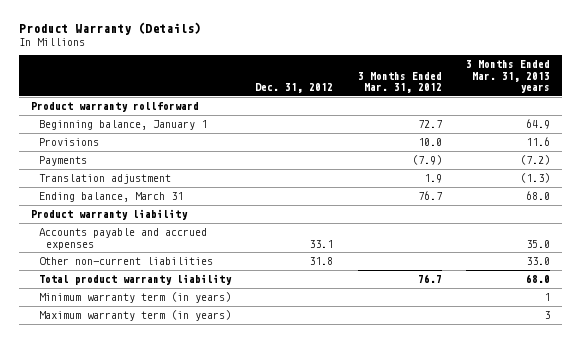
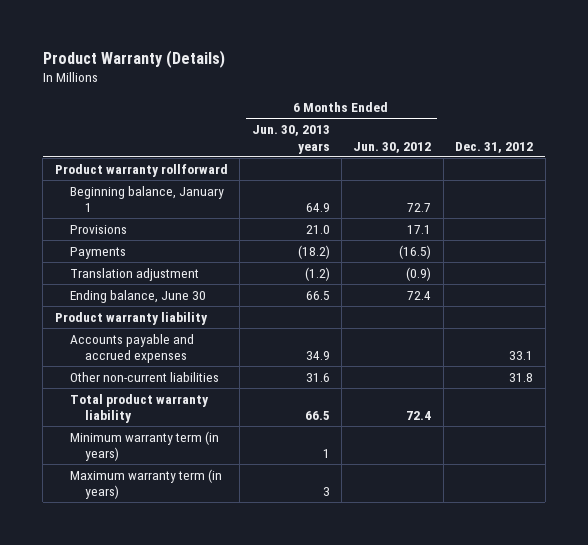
- | Dec. 31, 2012 | 3 Months Ended Mar. 31, 2012 | 3 Months Ended Mar. 31, 2013 years
+ | 6 Months Ended Jun. 30, 2013 years | 6 Months Ended Jun. 30, 2012 | Dec. 31, 2012
- Ending balance, March 31 | | 76.7 | 68.0
+ Ending balance, June 30 | 66.5 | 72.4 |

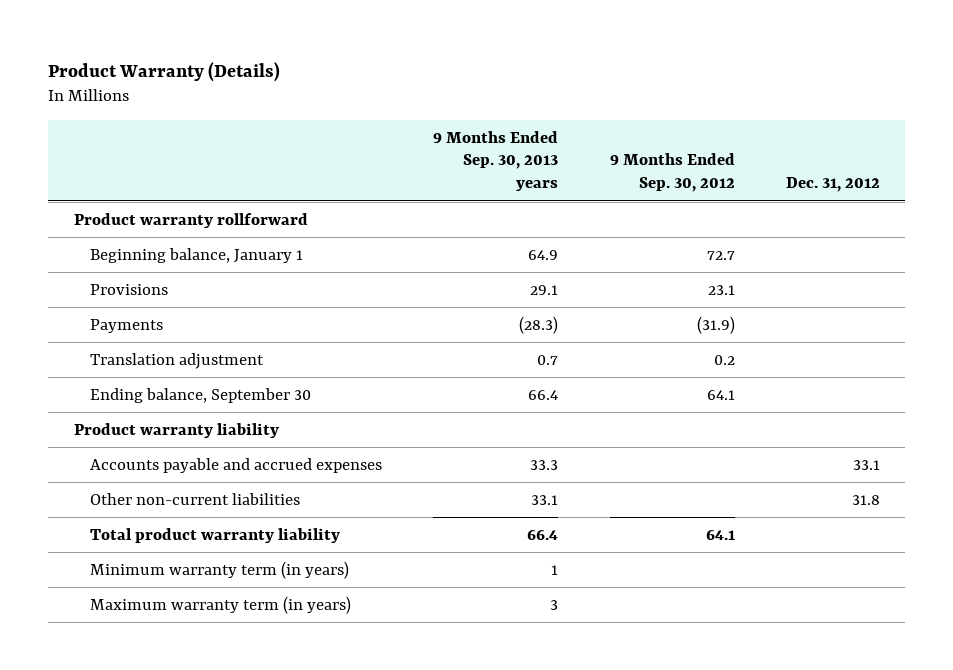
- | 6 Months Ended Jun. 30, 2013 years | 6 Months Ended Jun. 30, 2012 | Dec. 31, 2012
+ | 9 Months Ended Sep. 30, 2013 years | 9 Months Ended Sep. 30, 2012 | Dec. 31, 2012
- Ending balance, June 30 | 66.5 | 72.4 |
+ Ending balance, September 30 | 66.4 | 64.1 |

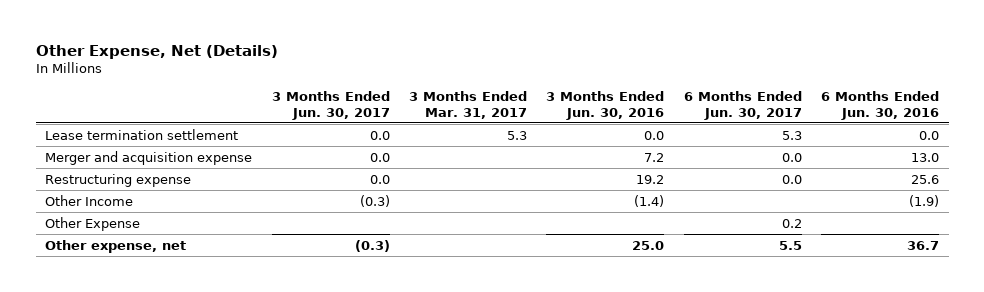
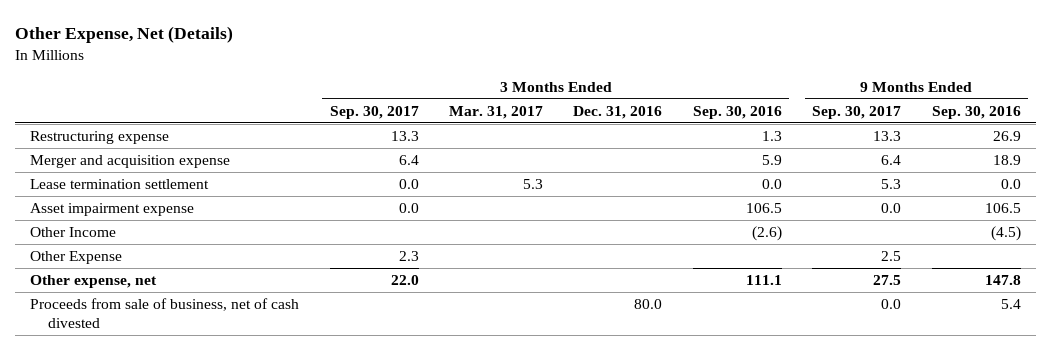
- | 3 Months Ended Jun. 30, 2017 | 3 Months Ended Mar. 31, 2017 | 3 Months Ended Jun. 30, 2016 | 6 Months Ended Jun. 30, 2017 | 6 Months Ended Jun. 30, 2016
+ | 3 Months Ended Sep. 30, 2017 | 3 Months Ended Mar. 31, 2017 | 3 Months Ended Dec. 31, 2016 | 3 Months Ended Sep. 30, 2016 | 9 Months Ended Sep. 30, 2017 | 9 Months Ended Sep. 30, 2016
moved down: Merger and acquisition expense | 6.4 | | | 5.9 | 6.4 | 18.9
moved down: Lease termination settlement | 0.0 | 5.3 | | 0.0 | 5.3 | 0.0
+ Asset impairment expense | 0.0 | | | 106.5 | 0.0 | 106.5
+ Proceeds from sale of business, net of cash divested | | | 80.0 | | 0.0 | 5.4

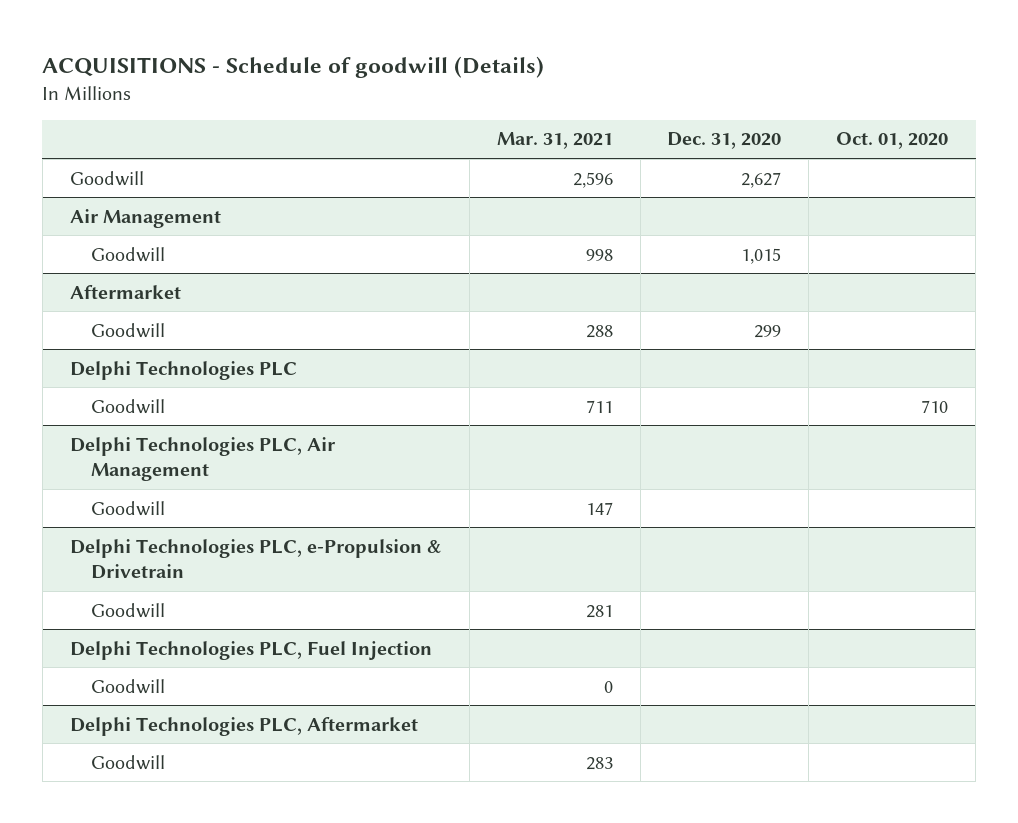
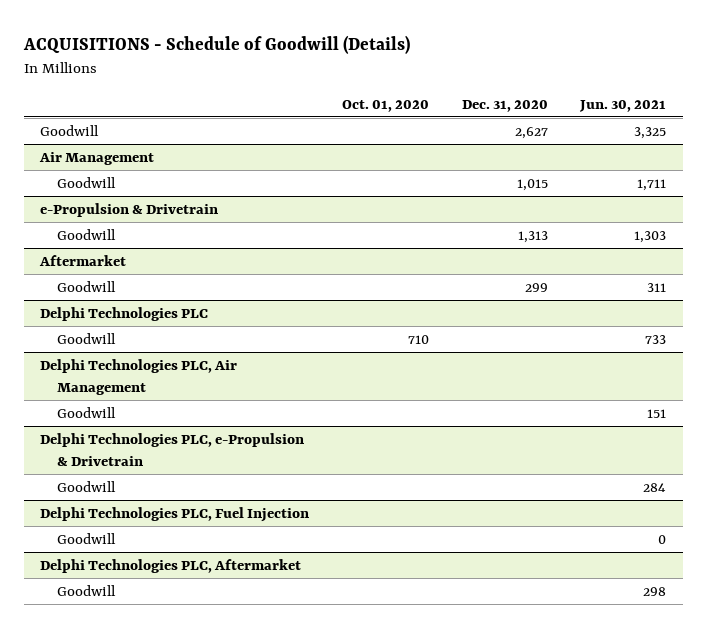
- ACQUISITIONS - Schedule of goodwill (Details)
+ ACQUISITIONS - Schedule of Goodwill (Details)
- | Mar. 31, 2021 | Dec. 31, 2020 | Oct. 01, 2020
+ | Oct. 01, 2020 | Dec. 31, 2020 | Jun. 30, 2021
+ e-Propulsion & Drivetrain
+ Goodwill | | 1,313 | 1,303

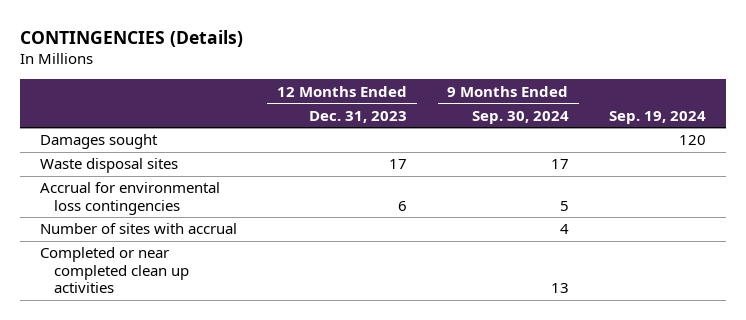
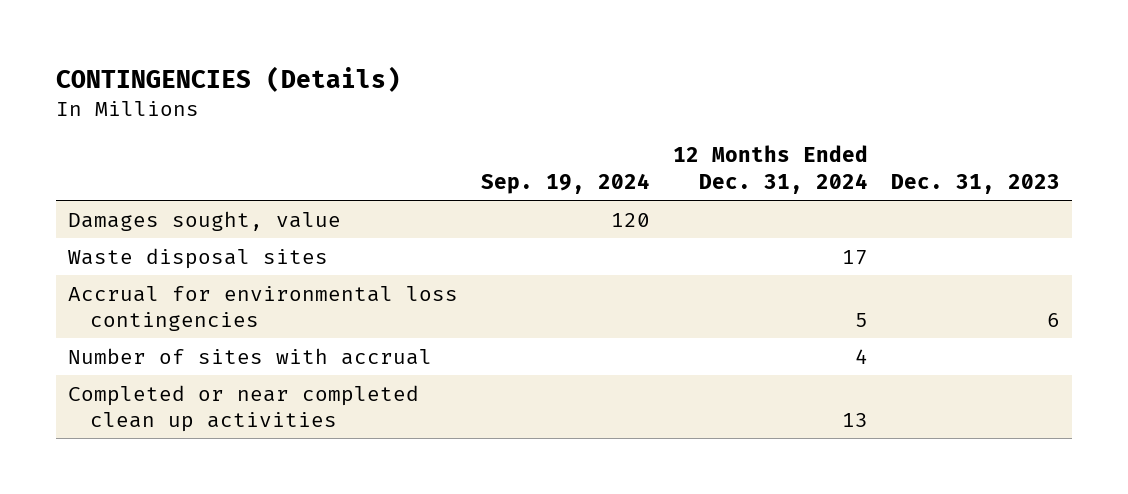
- | 12 Months Ended Dec. 31, 2023 | 9 Months Ended Sep. 30, 2024 | Sep. 19, 2024
+ | Sep. 19, 2024 | 12 Months Ended Dec. 31, 2024 | Dec. 31, 2023
- Damages sought | | | 120
+ Damages sought, value | 120 | |

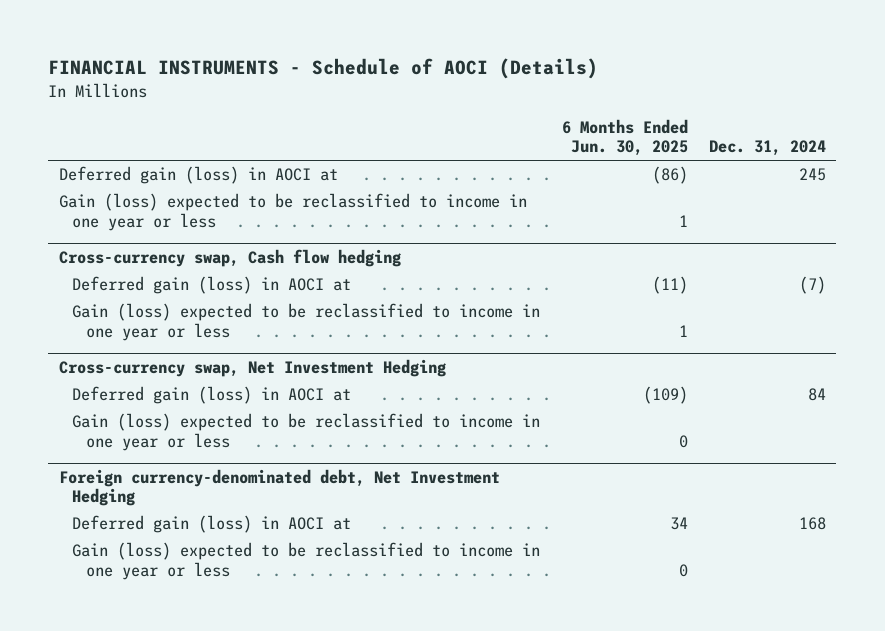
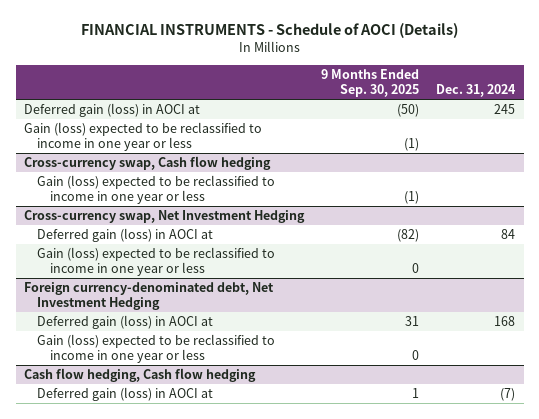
- | 6 Months Ended Jun. 30, 2025 | Dec. 31, 2024
+ | 9 Months Ended Sep. 30, 2025 | Dec. 31, 2024
@ Cross-currency swap, Cash flow hedging
- Deferred gain (loss) in AOCI at | (11) | (7)
+ Cash flow hedging, Cash flow hedging
+ Deferred gain (loss) in AOCI at | 1 | (7)

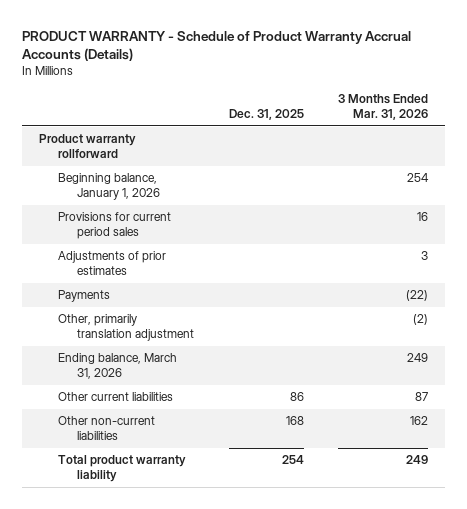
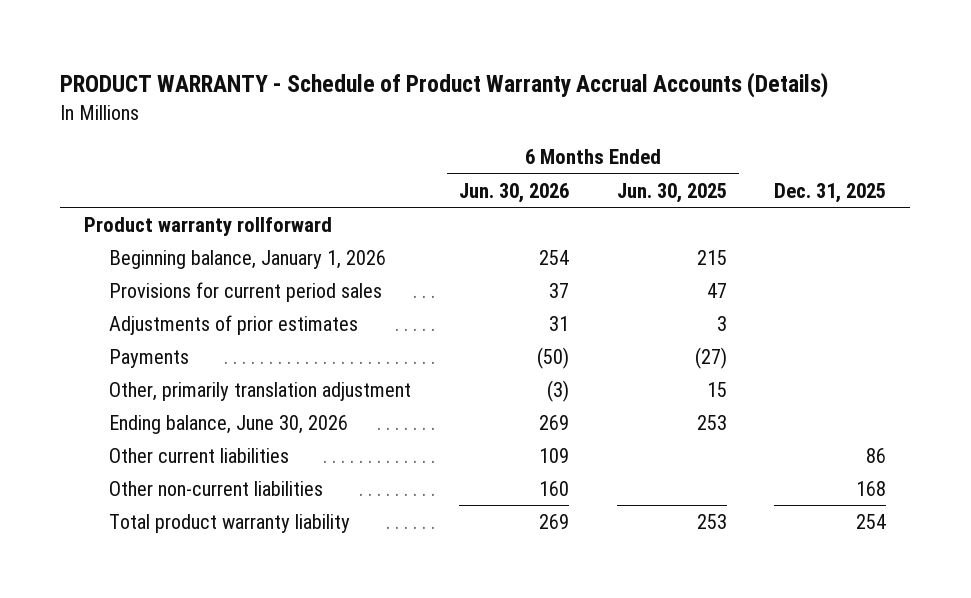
- | Dec. 31, 2025 | 3 Months Ended Mar. 31, 2026
+ | 6 Months Ended Jun. 30, 2026 | 6 Months Ended Jun. 30, 2025 | Dec. 31, 2025
- Ending balance, March 31, 2026 | | 249
+ Ending balance, June 30, 2026 | 269 | 253 |

